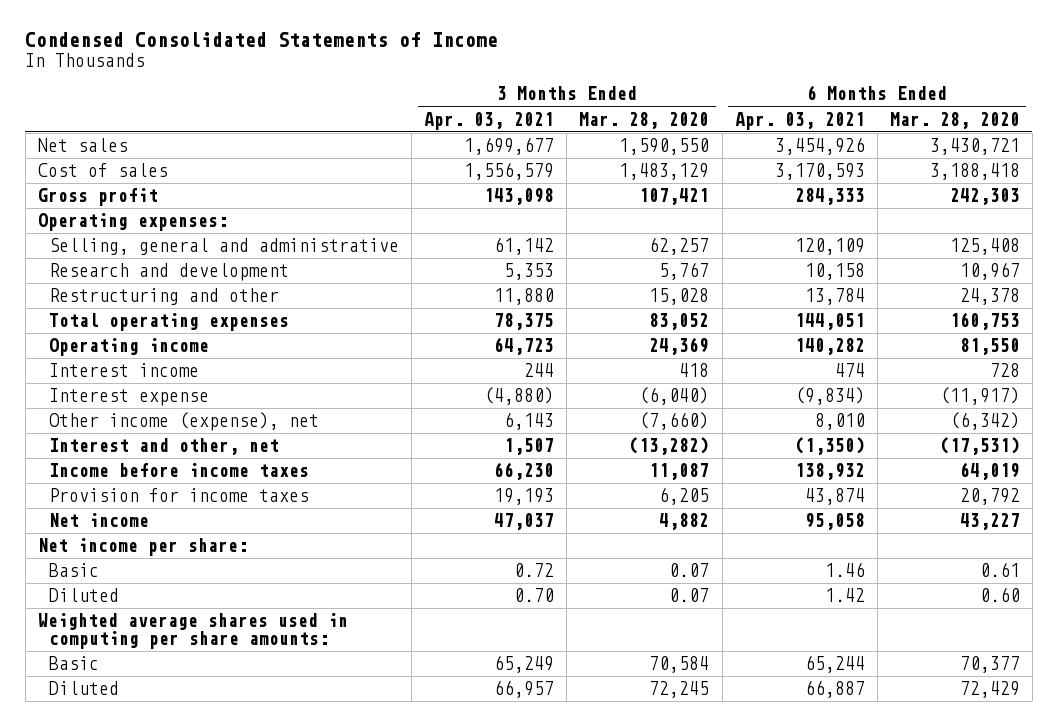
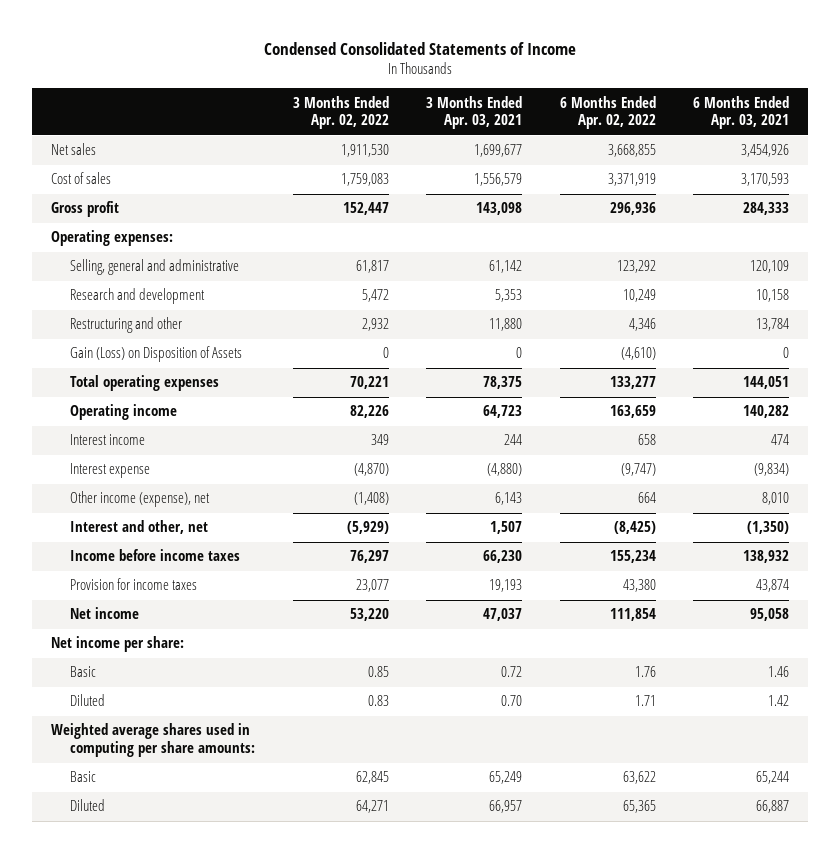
- | 3 Months Ended Apr. 03, 2021 | 3 Months Ended Mar. 28, 2020 | 6 Months Ended Apr. 03, 2021 | 6 Months Ended Mar. 28, 2020
+ | 3 Months Ended Apr. 02, 2022 | 3 Months Ended Apr. 03, 2021 | 6 Months Ended Apr. 02, 2022 | 6 Months Ended Apr. 03, 2021
+ Gain (Loss) on Disposition of Assets | 0 | 0 | (4,610) | 0

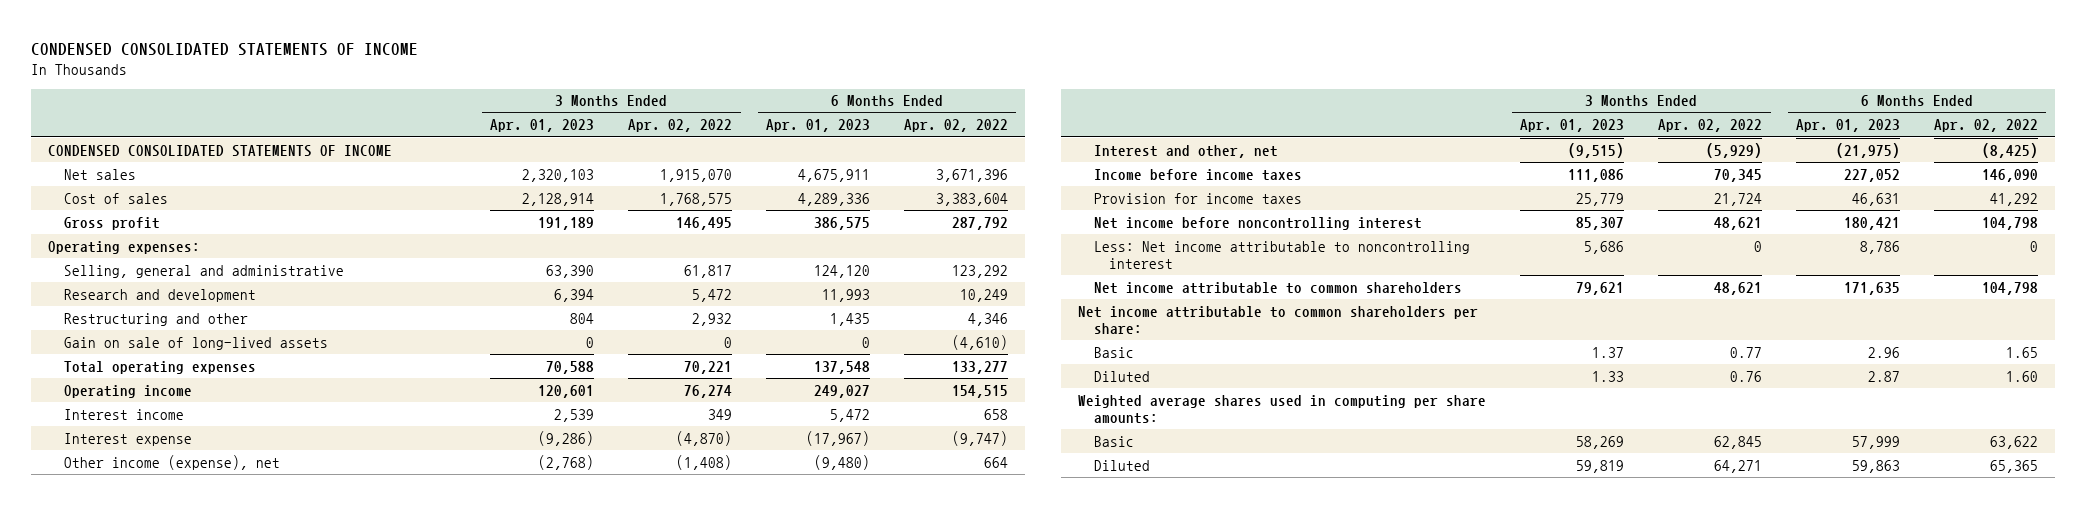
- Condensed Consolidated Statements of Income
+ CONDENSED CONSOLIDATED STATEMENTS OF INCOME
- | 3 Months Ended Apr. 02, 2022 | 3 Months Ended Apr. 03, 2021 | 6 Months Ended Apr. 02, 2022 | 6 Months Ended Apr. 03, 2021
+ | 3 Months Ended Apr. 01, 2023 | 3 Months Ended Apr. 02, 2022 | 6 Months Ended Apr. 01, 2023 | 6 Months Ended Apr. 02, 2022
- Net sales | 1,911,530 | 1,699,677 | 3,668,855 | 3,454,926
- Cost of sales | 1,759,083 | 1,556,579 | 3,371,919 | 3,170,593
- Gross profit | 152,447 | 143,098 | 296,936 | 284,333
+ CONDENSED CONSOLIDATED STATEMENTS OF INCOME
+ Net sales | 2,320,103 | 1,915,070 | 4,675,911 | 3,671,396
+ Cost of sales | 2,128,914 | 1,768,575 | 4,289,336 | 3,383,604
+ Gross profit | 191,189 | 146,495 | 386,575 | 287,792
- Gain (Loss) on Disposition of Assets | 0 | 0 | (4,610) | 0
+ Gain on sale of long-lived assets | 0 | 0 | 0 | (4,610)
- Operating income | 82,226 | 64,723 | 163,659 | 140,282
+ Operating income | 120,601 | 76,274 | 249,027 | 154,515
- Income before income taxes | 76,297 | 66,230 | 155,234 | 138,932
- Provision for income taxes | 23,077 | 19,193 | 43,380 | 43,874
- Net income | 53,220 | 47,037 | 111,854 | 95,058
- Net income per share:
- Basic | 0.85 | 0.72 | 1.76 | 1.46
- Diluted | 0.83 | 0.70 | 1.71 | 1.42
+ Income before income taxes | 111,086 | 70,345 | 227,052 | 146,090
+ Provision for income taxes | 25,779 | 21,724 | 46,631 | 41,292
+ Net income before noncontrolling interest | 85,307 | 48,621 | 180,421 | 104,798
+ Less: Net income attributable to noncontrolling interest | 5,686 | 0 | 8,786 | 0
+ Net income attributable to common shareholders | 79,621 | 48,621 | 171,635 | 104,798
+ Net income attributable to common shareholders per share:
+ Basic | 1.37 | 0.77 | 2.96 | 1.65
+ Diluted | 1.33 | 0.76 | 2.87 | 1.60

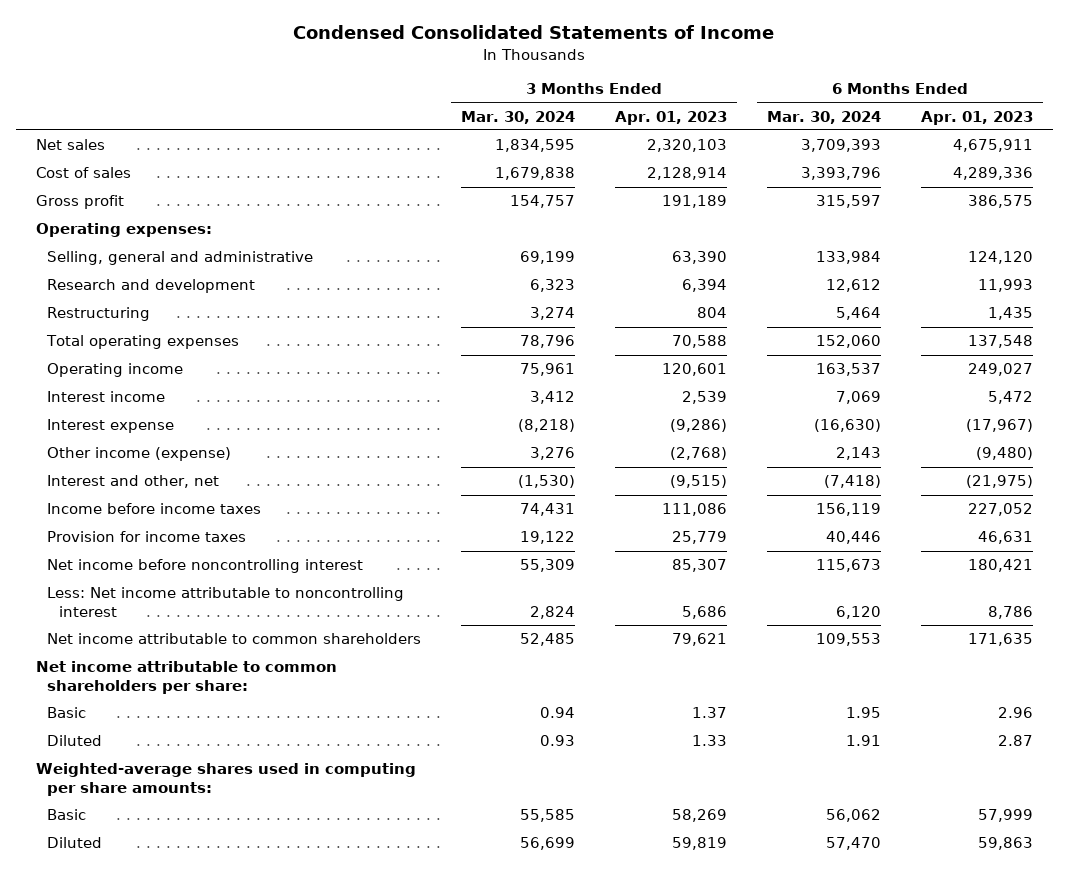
- CONDENSED CONSOLIDATED STATEMENTS OF INCOME
+ Condensed Consolidated Statements of Income
- | 3 Months Ended Apr. 01, 2023 | 3 Months Ended Apr. 02, 2022 | 6 Months Ended Apr. 01, 2023 | 6 Months Ended Apr. 02, 2022
+ | 3 Months Ended Mar. 30, 2024 | 3 Months Ended Apr. 01, 2023 | 6 Months Ended Mar. 30, 2024 | 6 Months Ended Apr. 01, 2023
- CONDENSED CONSOLIDATED STATEMENTS OF INCOME
- Restructuring and other | 804 | 2,932 | 1,435 | 4,346
- Gain on sale of long-lived assets | 0 | 0 | 0 | (4,610)
+ Restructuring | 3,274 | 804 | 5,464 | 1,435
- Other income (expense), net | (2,768) | (1,408) | (9,480) | 664
+ Other income (expense) | 3,276 | (2,768) | 2,143 | (9,480)
- Weighted average shares used in computing per share amounts:
+ Weighted-average shares used in computing per share amounts:

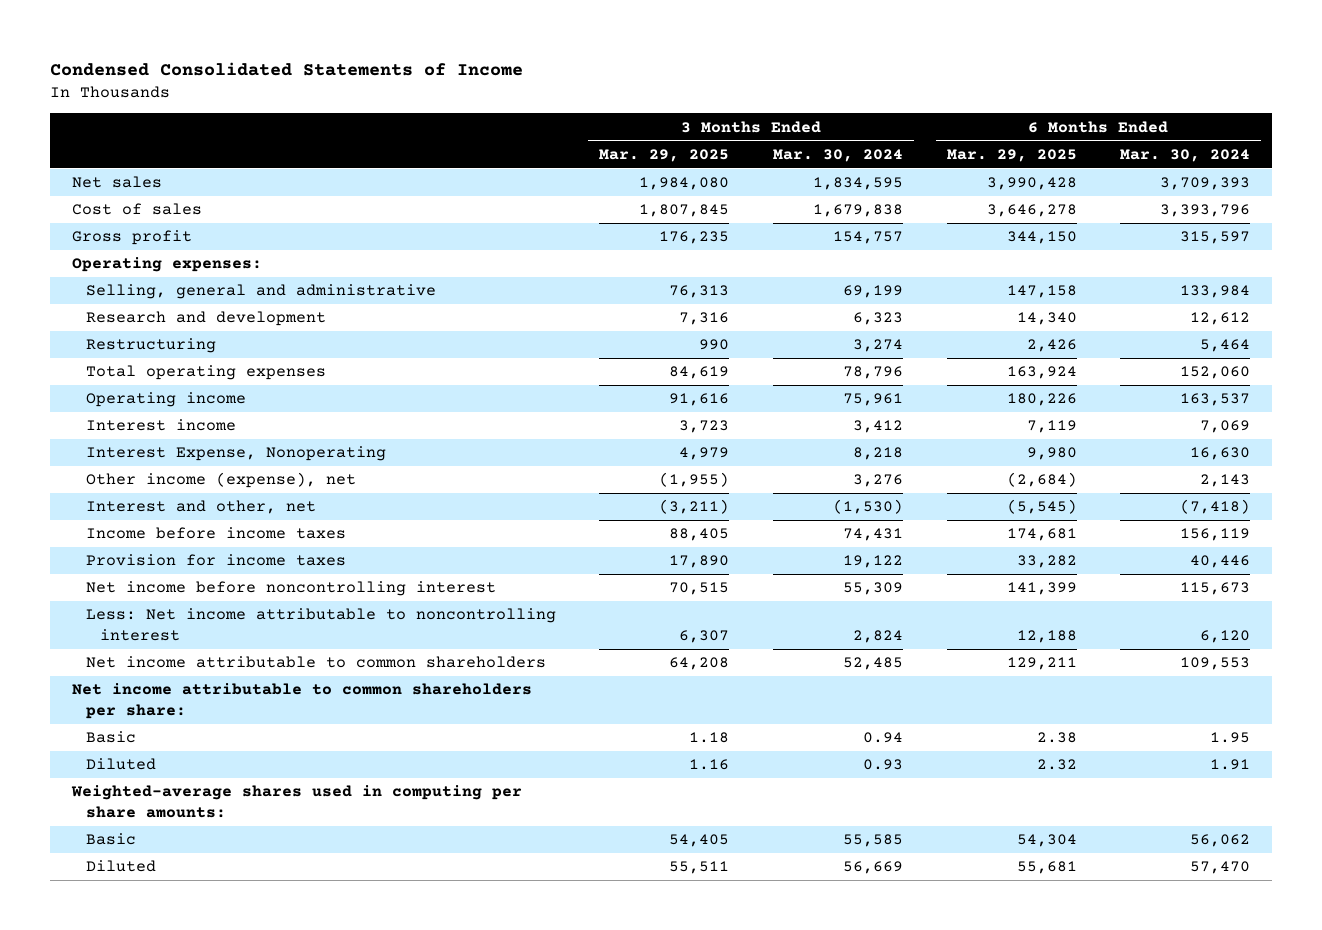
- | 3 Months Ended Mar. 30, 2024 | 3 Months Ended Apr. 01, 2023 | 6 Months Ended Mar. 30, 2024 | 6 Months Ended Apr. 01, 2023
+ | 3 Months Ended Mar. 29, 2025 | 3 Months Ended Mar. 30, 2024 | 6 Months Ended Mar. 29, 2025 | 6 Months Ended Mar. 30, 2024
- Interest expense | (8,218) | (9,286) | (16,630) | (17,967)
- Other income (expense) | 3,276 | (2,768) | 2,143 | (9,480)
+ Interest Expense, Nonoperating | 4,979 | 8,218 | 9,980 | 16,630
+ Other income (expense), net | (1,955) | 3,276 | (2,684) | 2,143
- Diluted | 56,699 | 59,819 | 57,470 | 59,863
+ Diluted | 55,511 | 56,669 | 55,681 | 57,470

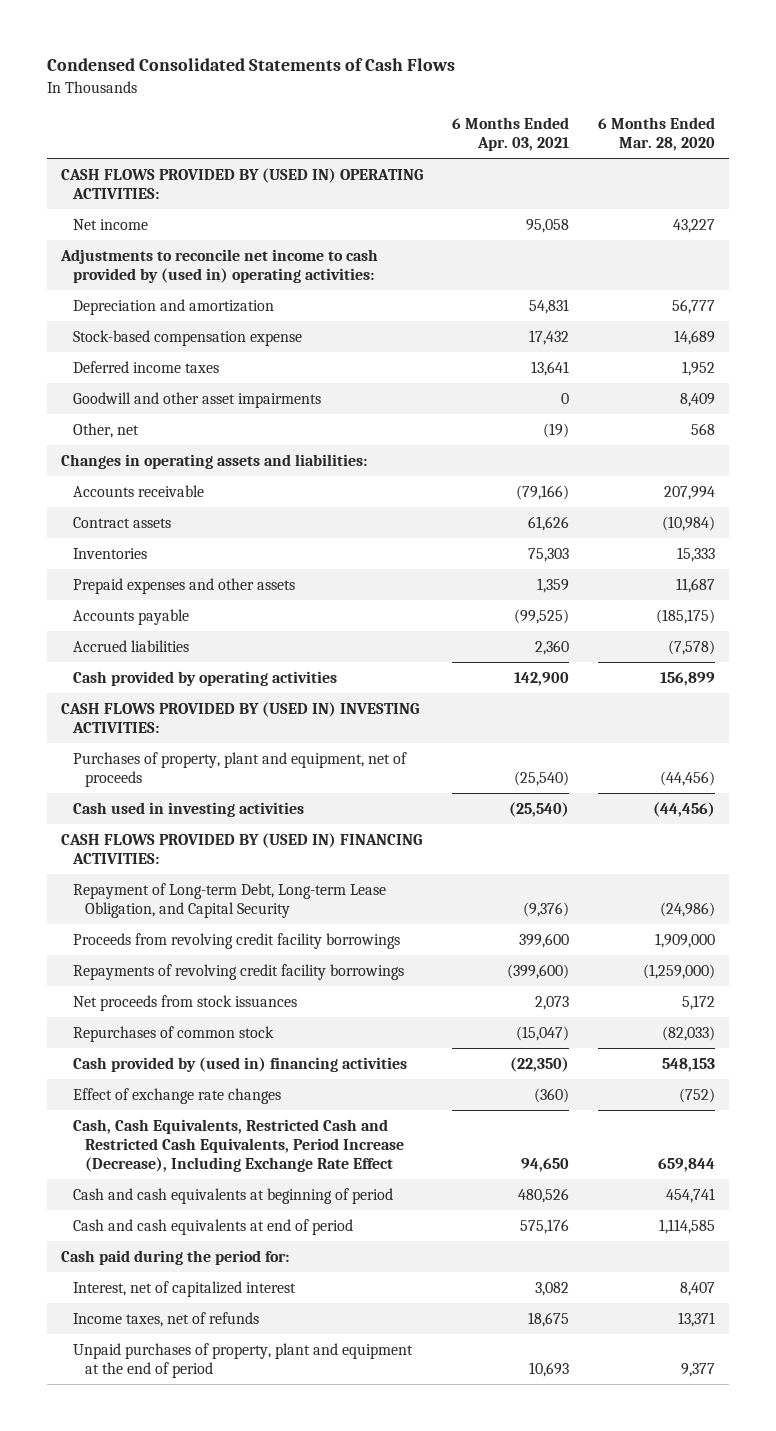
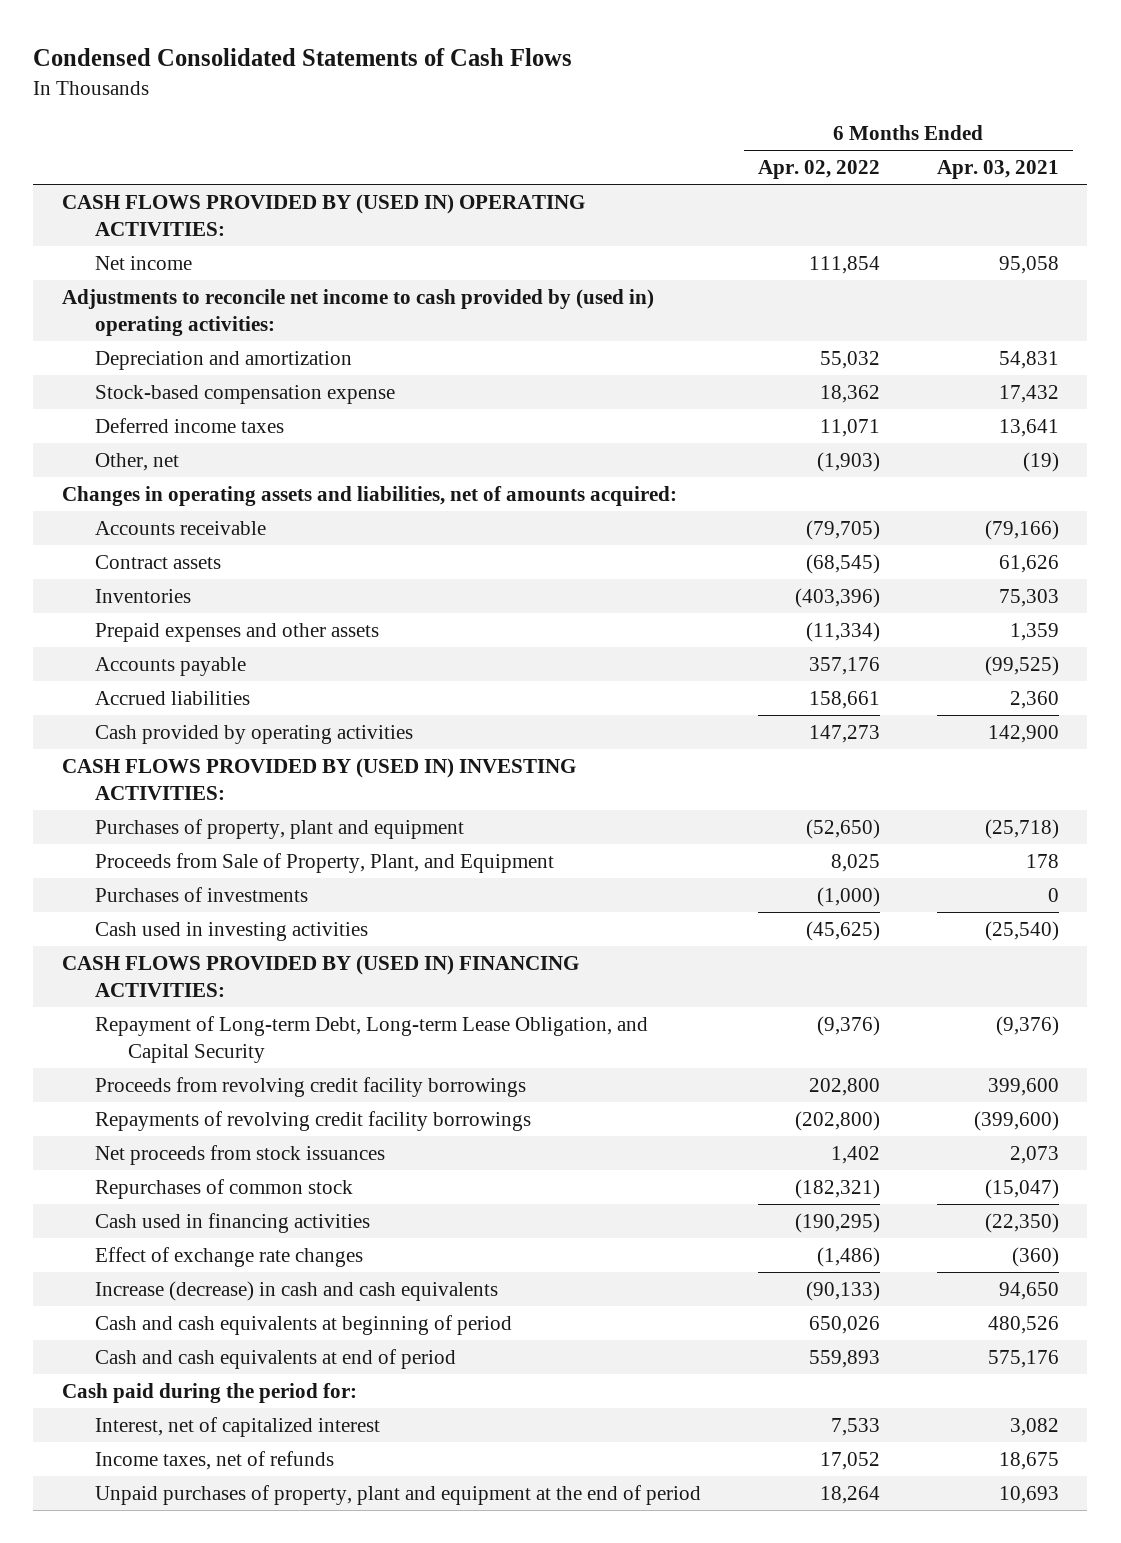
- | 6 Months Ended Apr. 03, 2021 | 6 Months Ended Mar. 28, 2020
+ | 6 Months Ended Apr. 02, 2022 | 6 Months Ended Apr. 03, 2021
- Goodwill and other asset impairments | 0 | 8,409
- Changes in operating assets and liabilities:
+ Changes in operating assets and liabilities, net of amounts acquired:
- Purchases of property, plant and equipment, net of proceeds | (25,540) | (44,456)
+ Purchases of property, plant and equipment | (52,650) | (25,718)
+ Proceeds from Sale of Property, Plant, and Equipment | 8,025 | 178
+ Purchases of investments | (1,000) | 0
- Cash provided by (used in) financing activities | (22,350) | 548,153
+ Cash used in financing activities | (190,295) | (22,350)
- Cash, Cash Equivalents, Restricted Cash and Restricted Cash Equivalents, Period Increase (Decrease), Including Exchange Rate Effect | 94,650 | 659,844
+ Increase (decrease) in cash and cash equivalents | (90,133) | 94,650

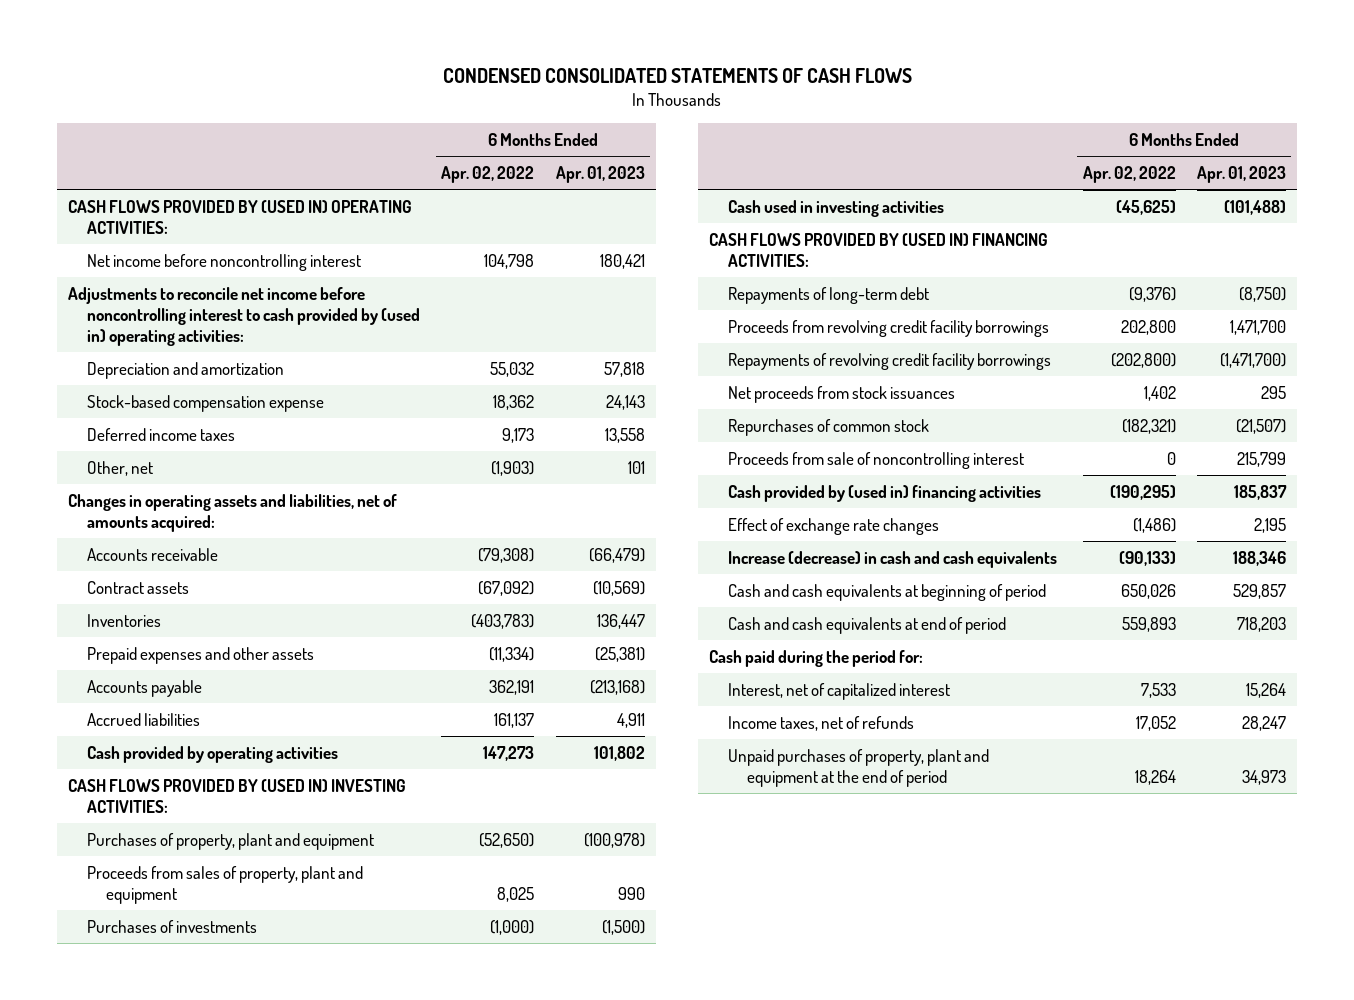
- Condensed Consolidated Statements of Cash Flows
+ CONDENSED CONSOLIDATED STATEMENTS OF CASH FLOWS
- | 6 Months Ended Apr. 02, 2022 | 6 Months Ended Apr. 03, 2021
+ | 6 Months Ended Apr. 02, 2022 | 6 Months Ended Apr. 01, 2023
- Net income | 111,854 | 95,058
- Adjustments to reconcile net income to cash provided by (used in) operating activities:
+ Net income before noncontrolling interest | 104,798 | 180,421
+ Adjustments to reconcile net income before noncontrolling interest to cash provided by (used in) operating activities:
- Deferred income taxes | 11,071 | 13,641
+ Deferred income taxes | 9,173 | 13,558
- Accounts receivable | (79,705) | (79,166)
- Contract assets | (68,545) | 61,626
- Inventories | (403,396) | 75,303
+ Accounts receivable | (79,308) | (66,479)
+ Contract assets | (67,092) | (10,569)
+ Inventories | (403,783) | 136,447
- Accounts payable | 357,176 | (99,525)
- Accrued liabilities | 158,661 | 2,360
+ Accounts payable | 362,191 | (213,168)
+ Accrued liabilities | 161,137 | 4,911
- Proceeds from Sale of Property, Plant, and Equipment | 8,025 | 178
+ Proceeds from sales of property, plant and equipment | 8,025 | 990
- Repayment of Long-term Debt, Long-term Lease Obligation, and Capital Security | (9,376) | (9,376)
+ Repayments of long-term debt | (9,376) | (8,750)
- Cash used in financing activities | (190,295) | (22,350)
+ Proceeds from sale of noncontrolling interest | 0 | 215,799
+ Cash provided by (used in) financing activities | (190,295) | 185,837

